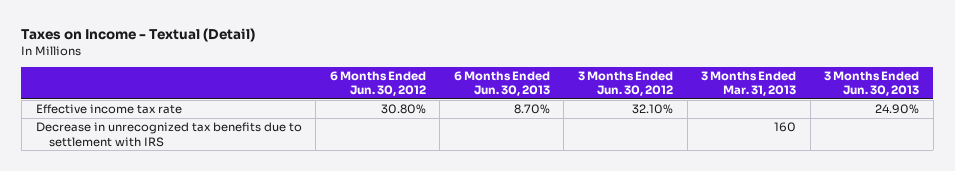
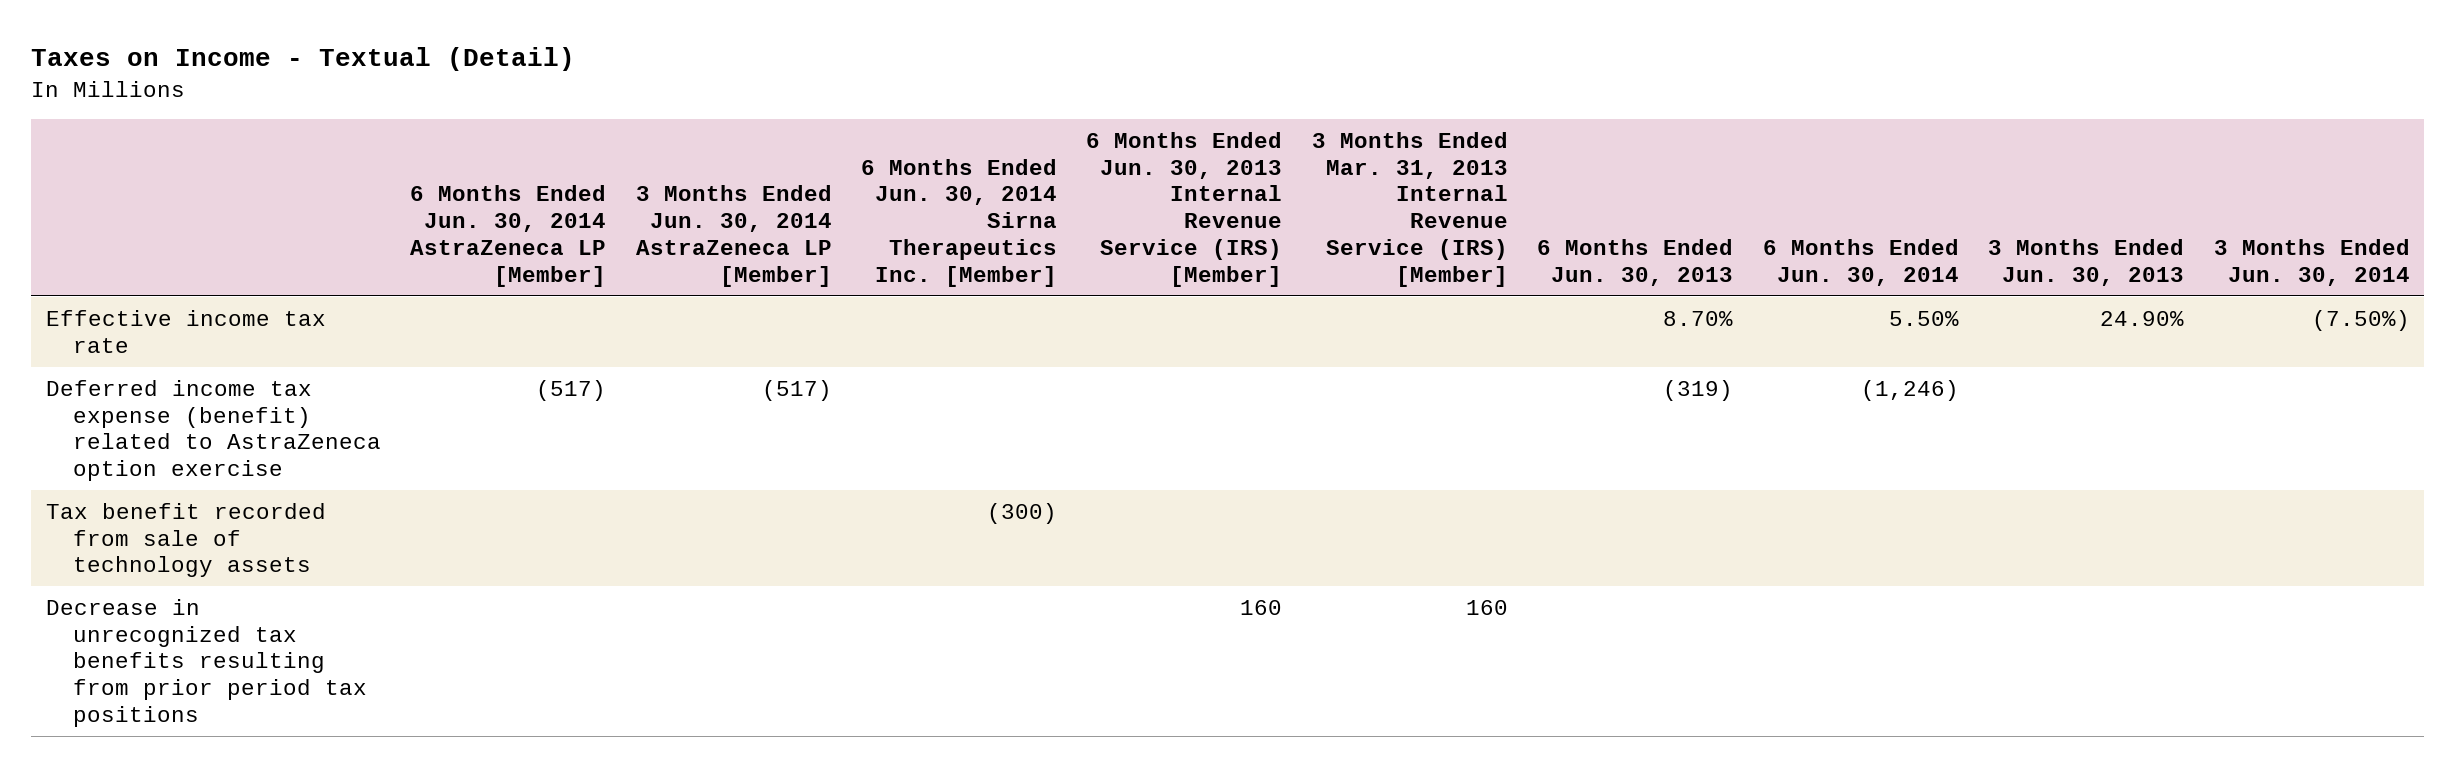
- | 6 Months Ended Jun. 30, 2012 | 6 Months Ended Jun. 30, 2013 | 3 Months Ended Jun. 30, 2012 | 3 Months Ended Mar. 31, 2013 | 3 Months Ended Jun. 30, 2013
+ | 6 Months Ended Jun. 30, 2014 AstraZeneca LP [Member] | 3 Months Ended Jun. 30, 2014 AstraZeneca LP [Member] | 6 Months Ended Jun. 30, 2014 Sirna Therapeutics Inc. [Member] | 6 Months Ended Jun. 30, 2013 Internal Revenue Service (IRS) [Member] | 3 Months Ended Mar. 31, 2013 Internal Revenue Service (IRS) [Member] | 6 Months Ended Jun. 30, 2013 | 6 Months Ended Jun. 30, 2014 | 3 Months Ended Jun. 30, 2013 | 3 Months Ended Jun. 30, 2014
- Decrease in unrecognized tax benefits due to settlement with IRS | | | | 160 |
+ Deferred income tax expense (benefit) related to AstraZeneca option exercise | (517) | (517) | | | | (319) | (1,246) | |
+ Tax benefit recorded from sale of technology assets | | | (300) | | | | | |
+ Decrease in unrecognized tax benefits resulting from prior period tax positions | | | | 160 | 160 | | | |

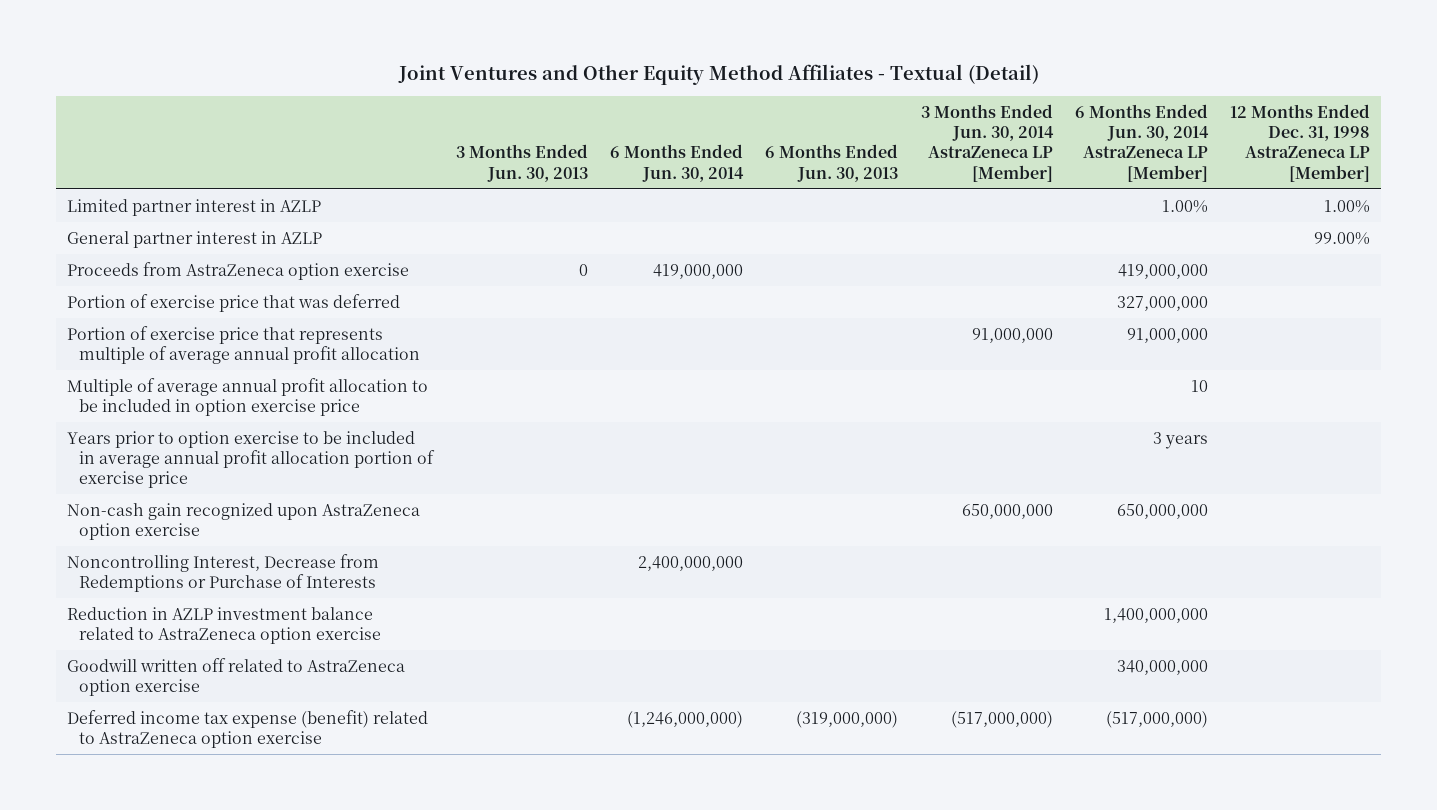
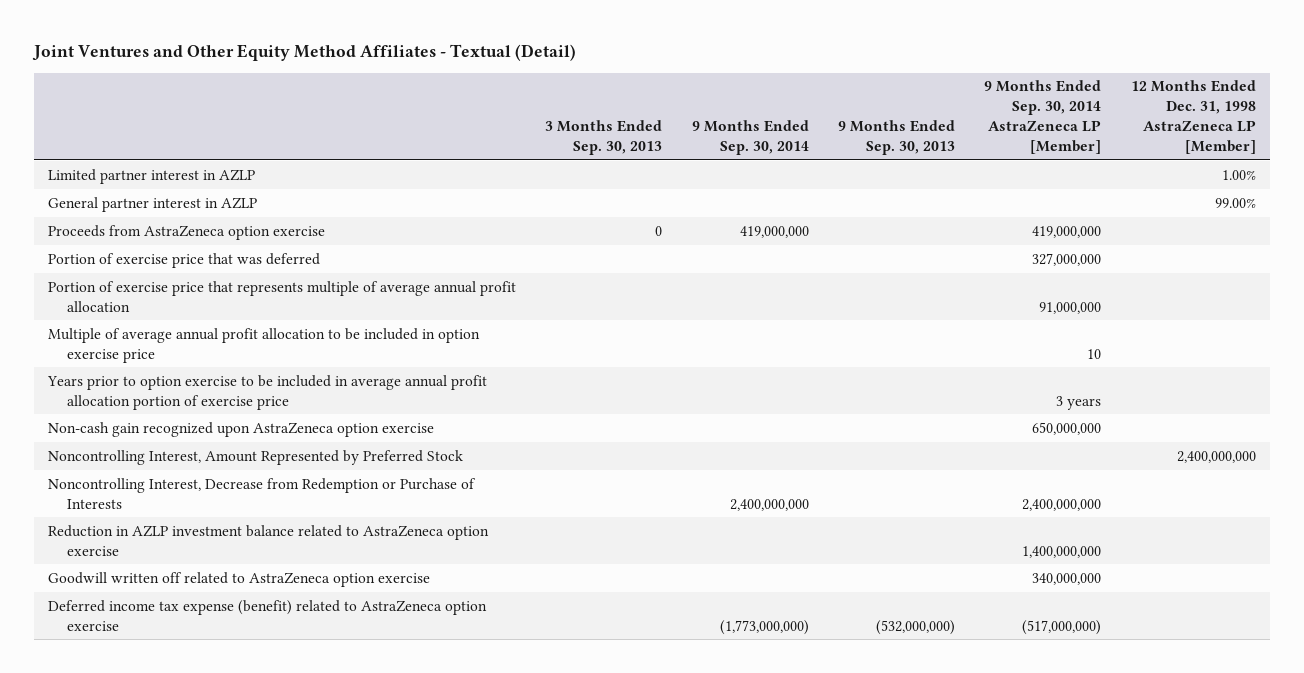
- | 3 Months Ended Jun. 30, 2013 | 6 Months Ended Jun. 30, 2014 | 6 Months Ended Jun. 30, 2013 | 3 Months Ended Jun. 30, 2014 AstraZeneca LP [Member] | 6 Months Ended Jun. 30, 2014 AstraZeneca LP [Member] | 12 Months Ended Dec. 31, 1998 AstraZeneca LP [Member]
+ | 3 Months Ended Sep. 30, 2013 | 9 Months Ended Sep. 30, 2014 | 9 Months Ended Sep. 30, 2013 | 9 Months Ended Sep. 30, 2014 AstraZeneca LP [Member] | 12 Months Ended Dec. 31, 1998 AstraZeneca LP [Member]
- Noncontrolling Interest, Decrease from Redemptions or Purchase of Interests | | 2,400,000,000 | | | |
+ Noncontrolling Interest, Amount Represented by Preferred Stock | | | | | 2,400,000,000
+ Noncontrolling Interest, Decrease from Redemption or Purchase of Interests | | 2,400,000,000 | | 2,400,000,000 |

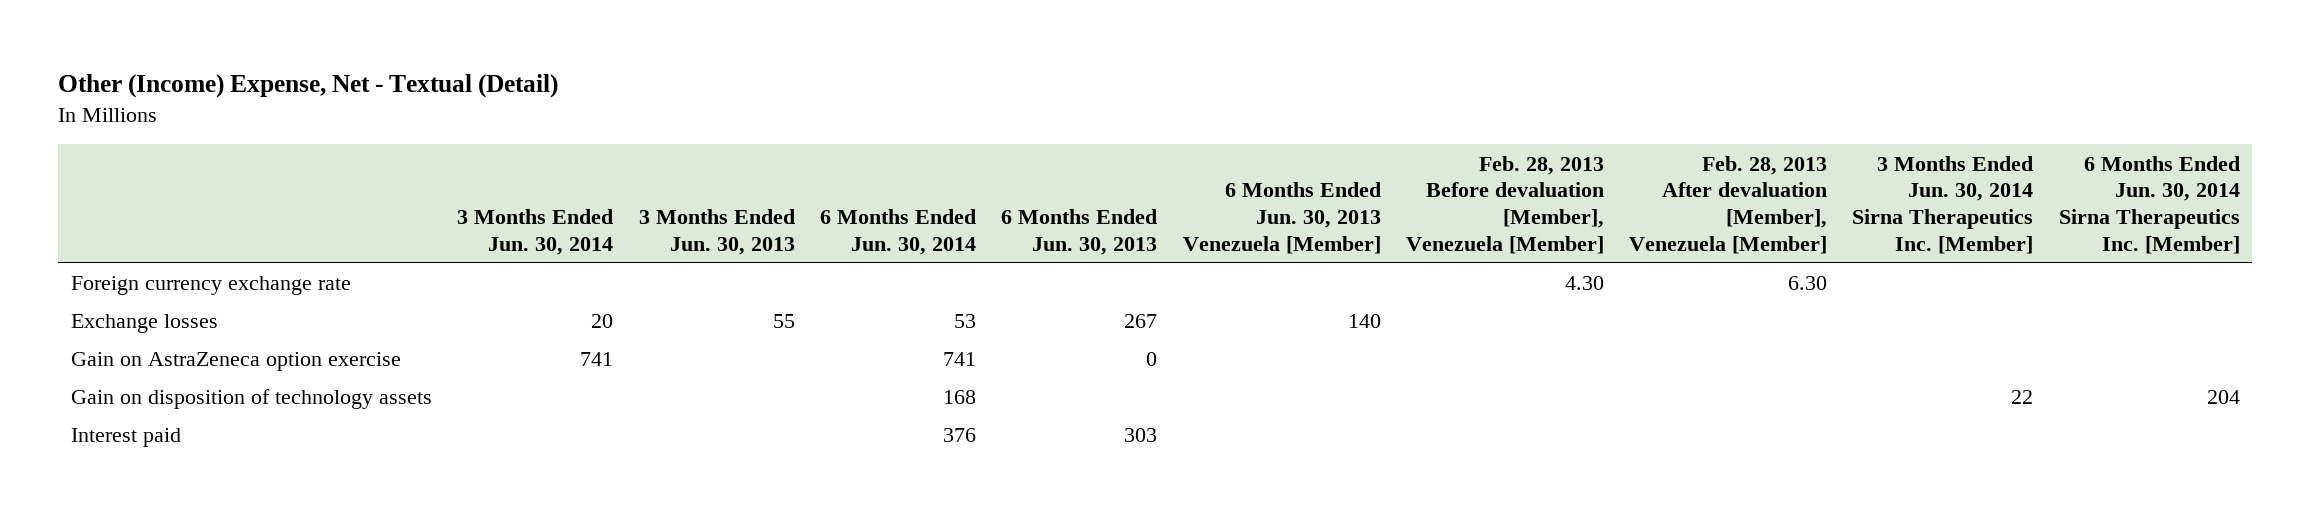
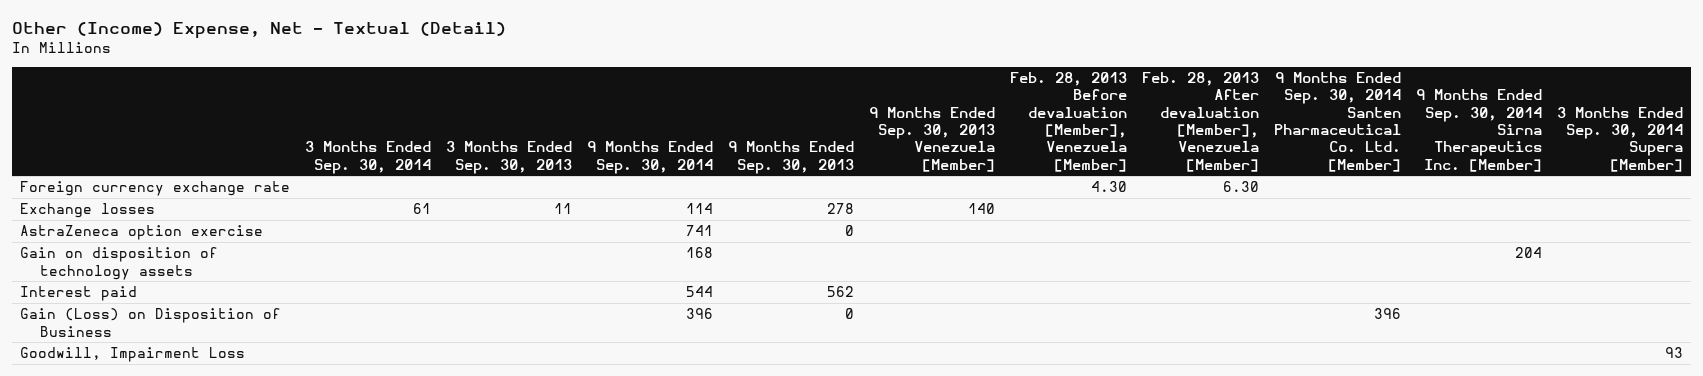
- | 3 Months Ended Jun. 30, 2014 | 3 Months Ended Jun. 30, 2013 | 6 Months Ended Jun. 30, 2014 | 6 Months Ended Jun. 30, 2013 | 6 Months Ended Jun. 30, 2013 Venezuela [Member] | Feb. 28, 2013 Before devaluation [Member], Venezuela [Member] | Feb. 28, 2013 After devaluation [Member], Venezuela [Member] | 3 Months Ended Jun. 30, 2014 Sirna Therapeutics Inc. [Member] | 6 Months Ended Jun. 30, 2014 Sirna Therapeutics Inc. [Member]
+ | 3 Months Ended Sep. 30, 2014 | 3 Months Ended Sep. 30, 2013 | 9 Months Ended Sep. 30, 2014 | 9 Months Ended Sep. 30, 2013 | 9 Months Ended Sep. 30, 2013 Venezuela [Member] | Feb. 28, 2013 Before devaluation [Member], Venezuela [Member] | Feb. 28, 2013 After devaluation [Member], Venezuela [Member] | 9 Months Ended Sep. 30, 2014 Santen Pharmaceutical Co. Ltd. [Member] | 9 Months Ended Sep. 30, 2014 Sirna Therapeutics Inc. [Member] | 3 Months Ended Sep. 30, 2014 Supera [Member]
- Gain on AstraZeneca option exercise | 741 | | 741 | 0 | | | | |
+ AstraZeneca option exercise | | | 741 | 0 | | | | | |
+ Gain (Loss) on Disposition of Business | | | 396 | 0 | | | | 396 | |
+ Goodwill, Impairment Loss | | | | | | | | | | 93

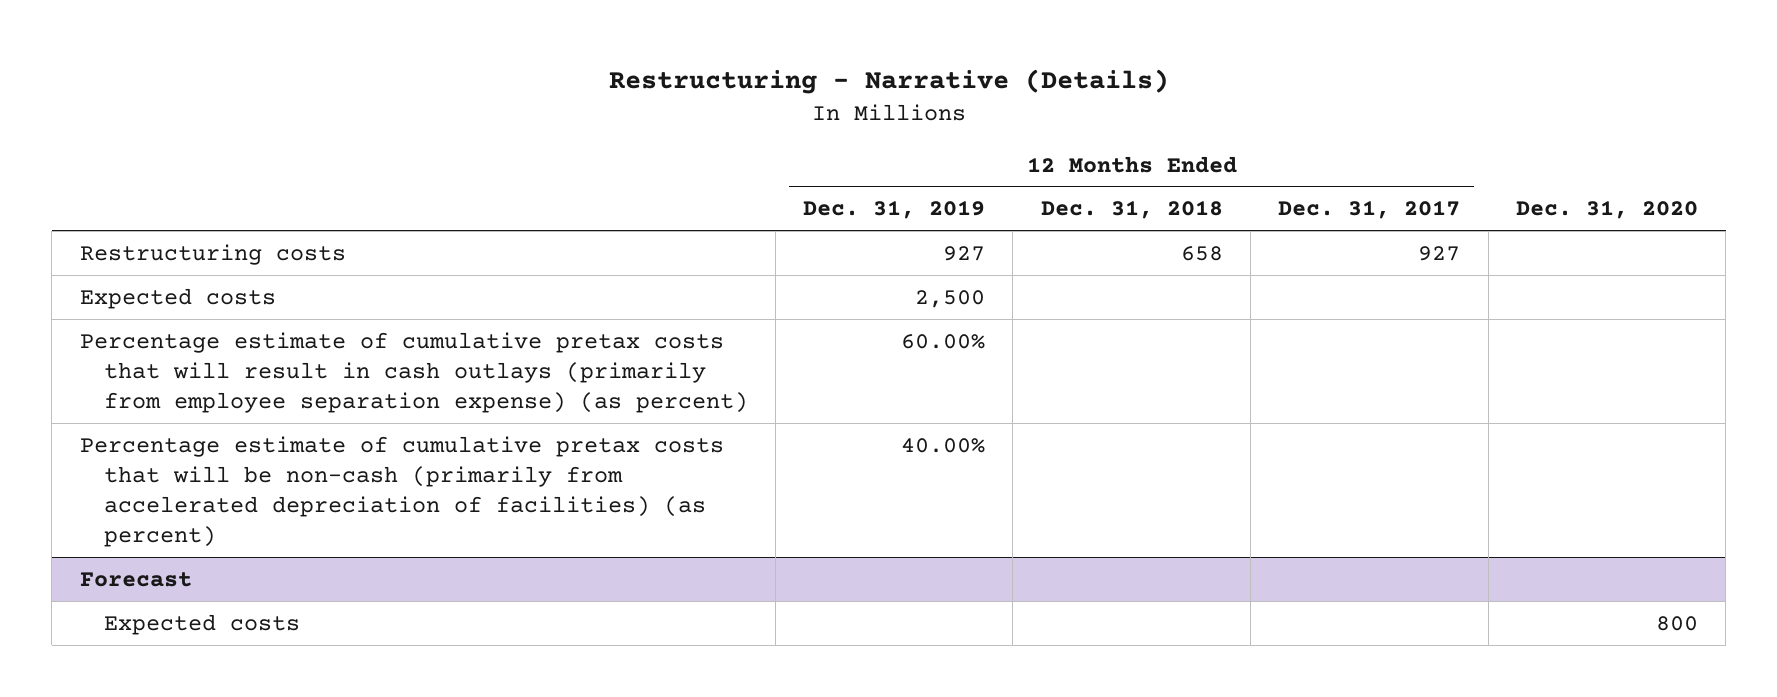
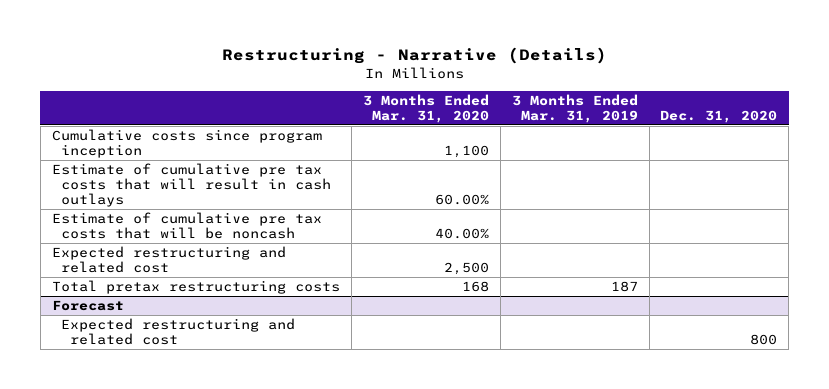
- | 12 Months Ended Dec. 31, 2019 | 12 Months Ended Dec. 31, 2018 | 12 Months Ended Dec. 31, 2017 | Dec. 31, 2020
+ | 3 Months Ended Mar. 31, 2020 | 3 Months Ended Mar. 31, 2019 | Dec. 31, 2020
- Restructuring costs | 927 | 658 | 927 |
- Expected costs | 2,500 | | |
- Percentage estimate of cumulative pretax costs that will result in cash outlays (primarily from employee separation expense) (as percent) | 60.00% | | |
- Percentage estimate of cumulative pretax costs that will be non-cash (primarily from accelerated depreciation of facilities) (as percent) | 40.00% | | |
+ Cumulative costs since program inception | 1,100 | |
+ Estimate of cumulative pre tax costs that will result in cash outlays | 60.00% | |
+ Estimate of cumulative pre tax costs that will be noncash | 40.00% | |
+ Expected restructuring and related cost | 2,500 | |
+ Total pretax restructuring costs | 168 | 187 |
@ Forecast
- Expected costs | | | | 800
+ Expected restructuring and related cost | | | 800

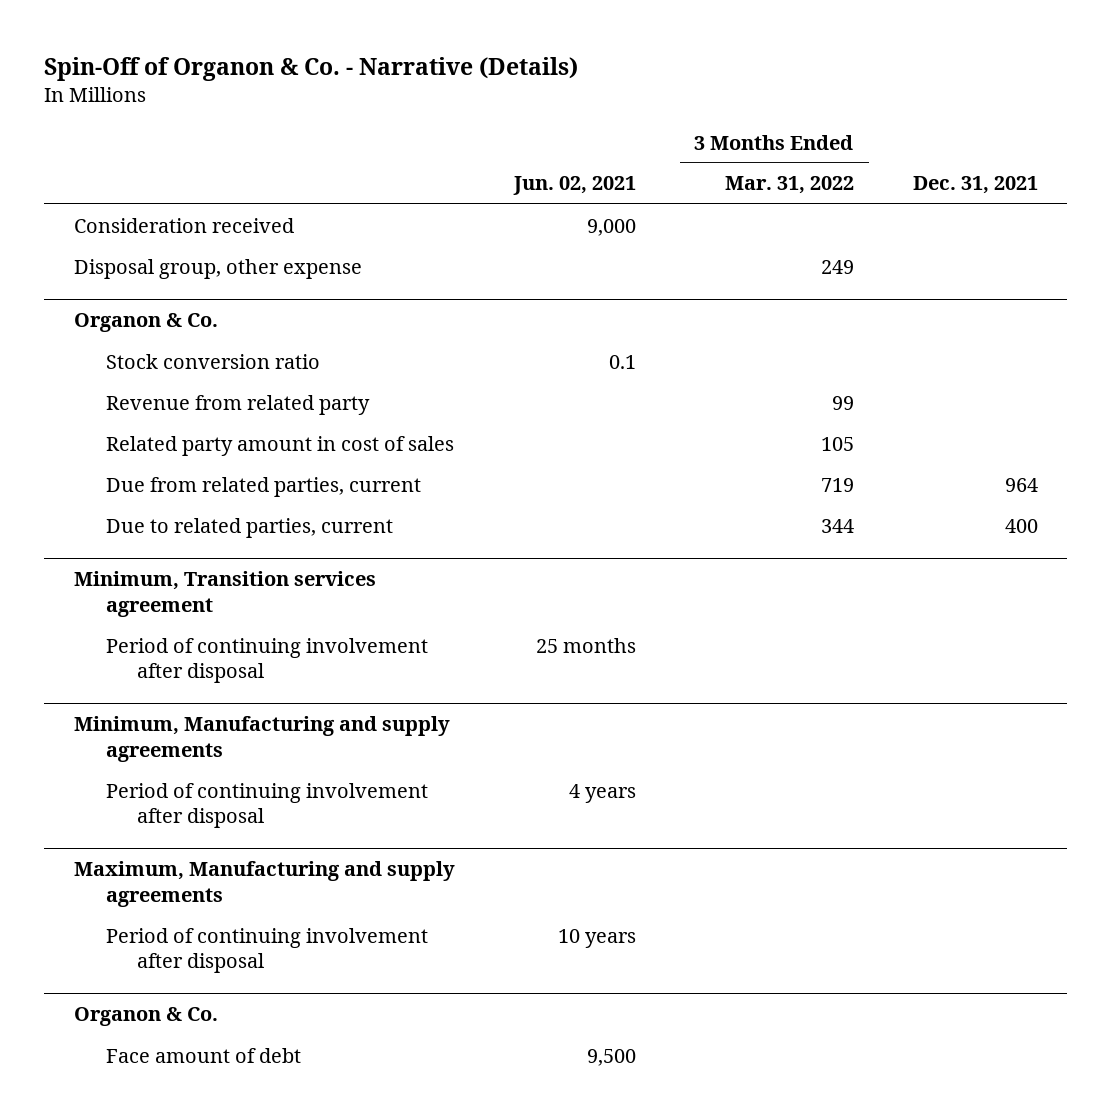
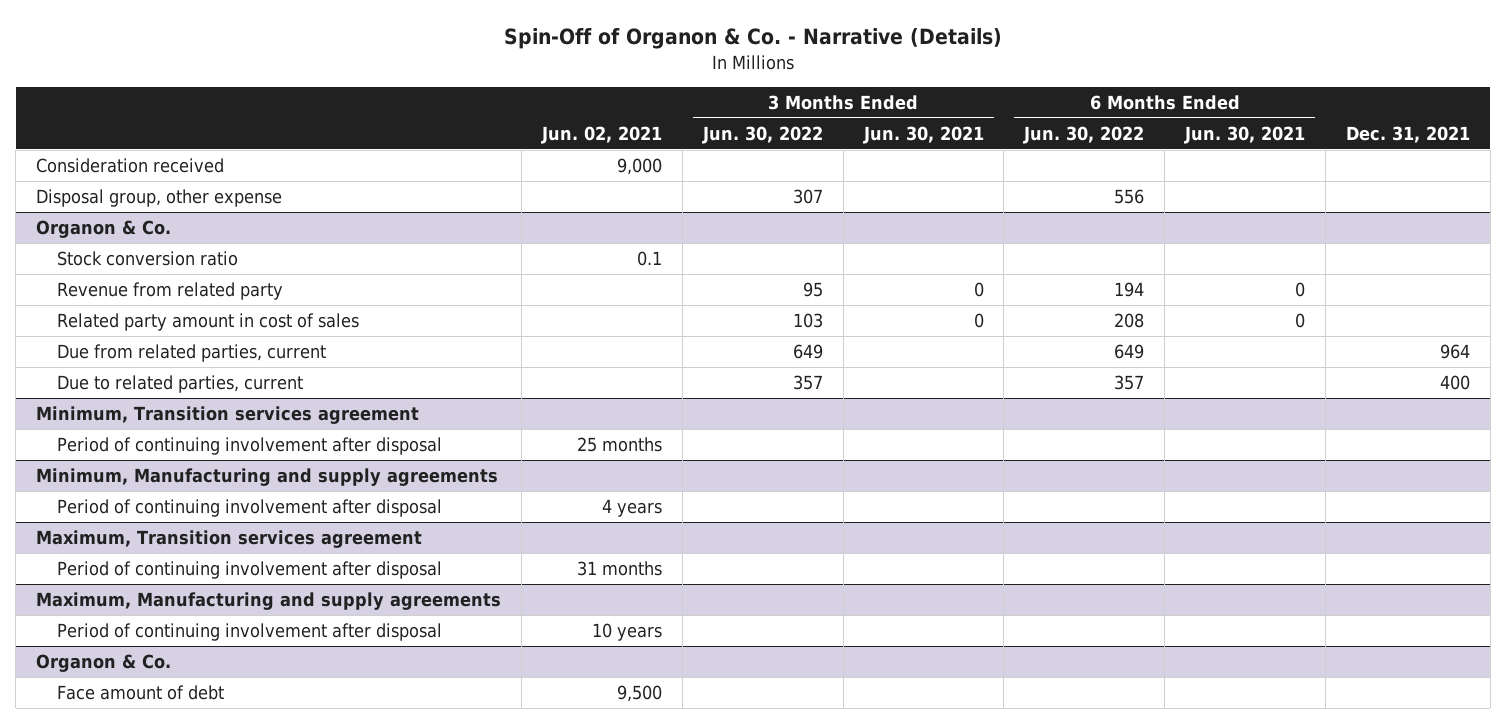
- | Jun. 02, 2021 | 3 Months Ended Mar. 31, 2022 | Dec. 31, 2021
+ | Jun. 02, 2021 | 3 Months Ended Jun. 30, 2022 | 3 Months Ended Jun. 30, 2021 | 6 Months Ended Jun. 30, 2022 | 6 Months Ended Jun. 30, 2021 | Dec. 31, 2021
+ Maximum, Transition services agreement
+ Period of continuing involvement after disposal | 31 months | | | | |

